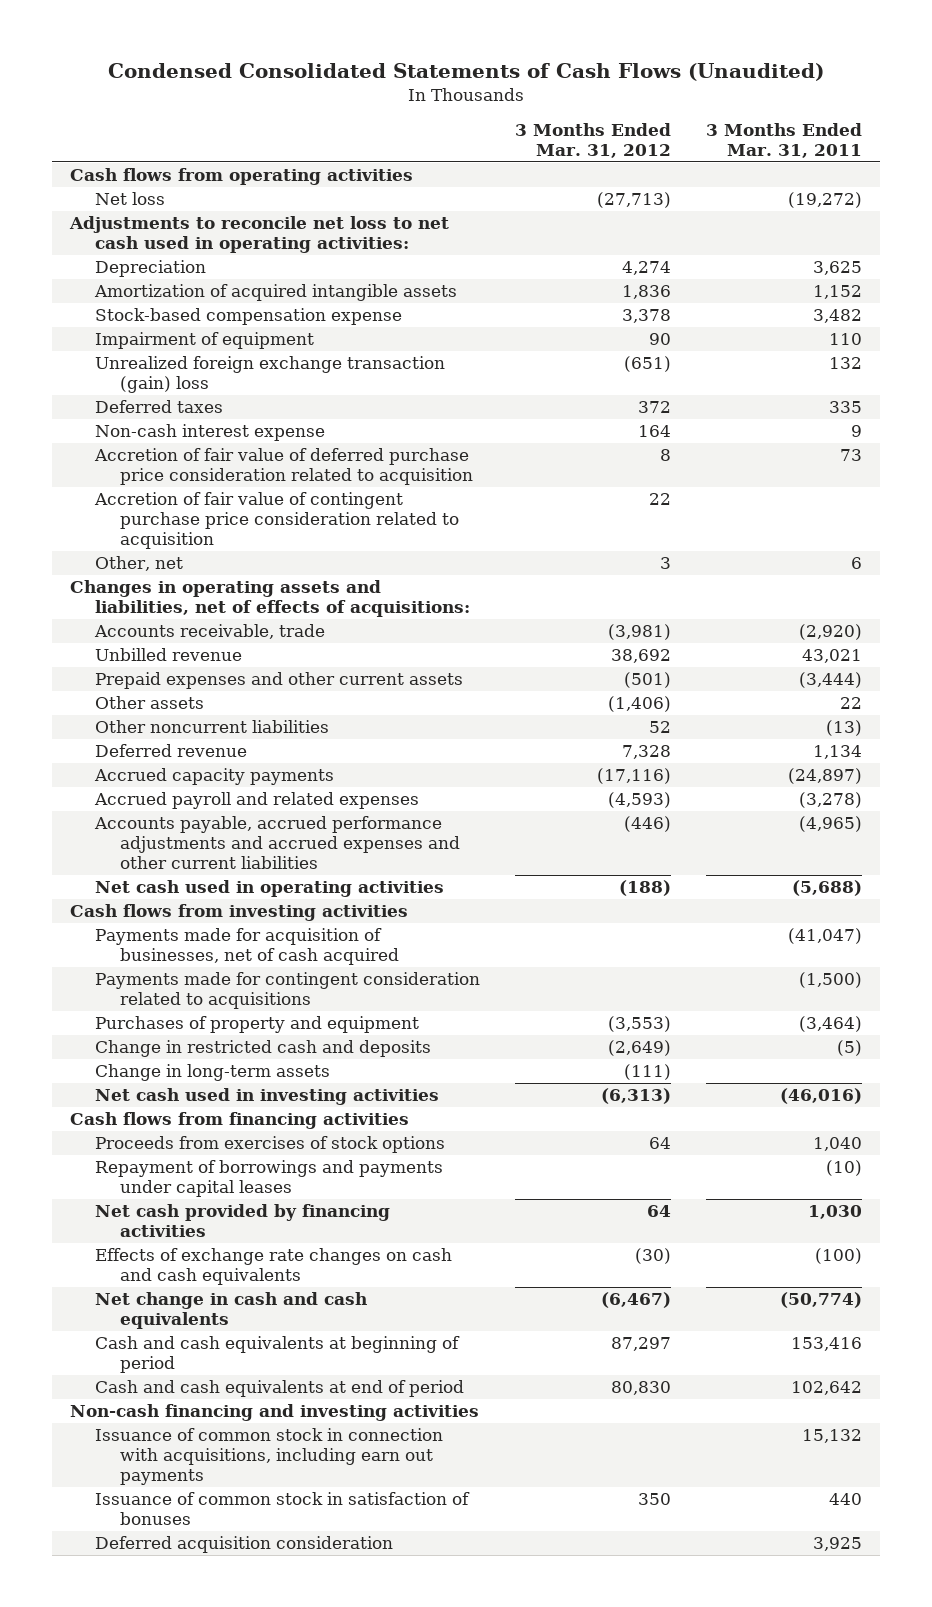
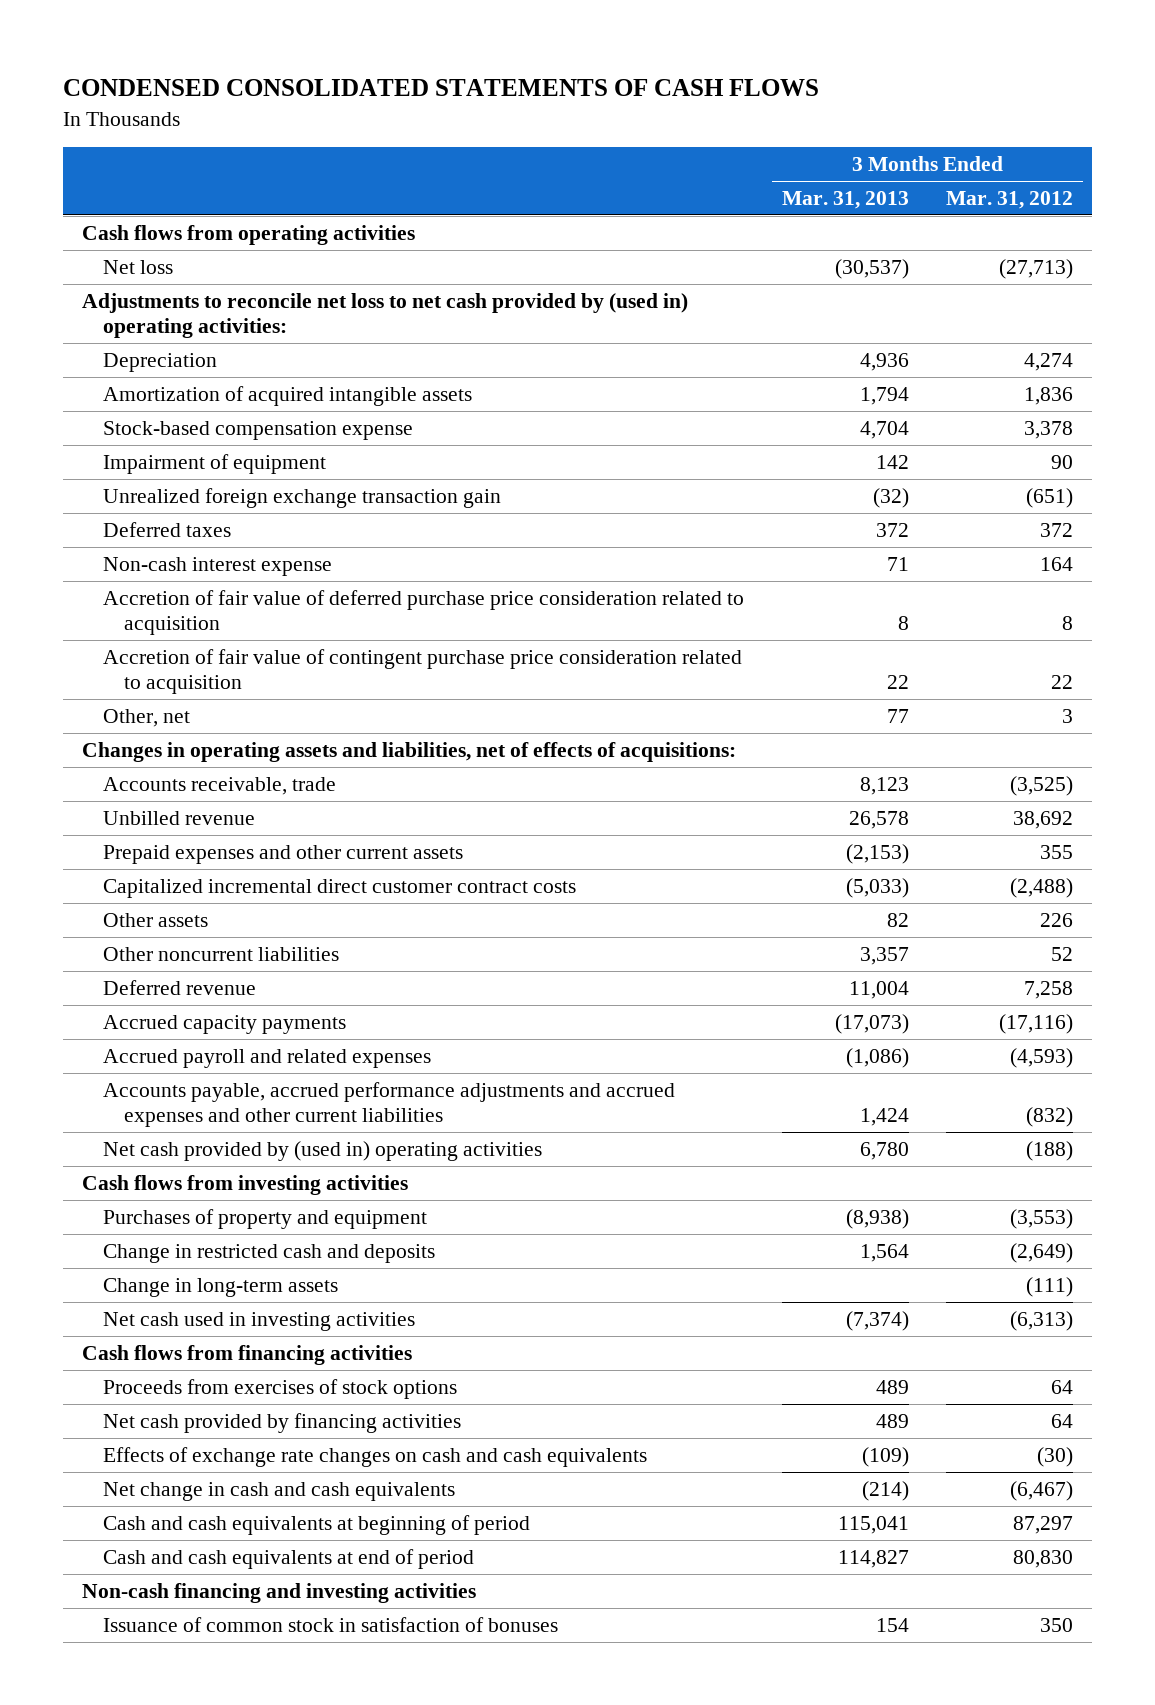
- Condensed Consolidated Statements of Cash Flows (Unaudited)
+ CONDENSED CONSOLIDATED STATEMENTS OF CASH FLOWS
- | 3 Months Ended Mar. 31, 2012 | 3 Months Ended Mar. 31, 2011
+ | 3 Months Ended Mar. 31, 2013 | 3 Months Ended Mar. 31, 2012
- Adjustments to reconcile net loss to net cash used in operating activities:
+ Adjustments to reconcile net loss to net cash provided by (used in) operating activities:
- Unrealized foreign exchange transaction (gain) loss | (651) | 132
+ Unrealized foreign exchange transaction gain | (32) | (651)
- Accounts receivable, trade | (3,981) | (2,920)
+ Accounts receivable, trade | 8,123 | (3,525)
- Prepaid expenses and other current assets | (501) | (3,444)
- Other assets | (1,406) | 22
+ Prepaid expenses and other current assets | (2,153) | 355
+ Capitalized incremental direct customer contract costs | (5,033) | (2,488)
+ Other assets | 82 | 226
- Deferred revenue | 7,328 | 1,134
+ Deferred revenue | 11,004 | 7,258
- Accounts payable, accrued performance adjustments and accrued expenses and other current liabilities | (446) | (4,965)
- Net cash used in operating activities | (188) | (5,688)
+ Accounts payable, accrued performance adjustments and accrued expenses and other current liabilities | 1,424 | (832)
+ Net cash provided by (used in) operating activities | 6,780 | (188)
- Payments made for acquisition of businesses, net of cash acquired | | (41,047)
- Payments made for contingent consideration related to acquisitions | | (1,500)
- Repayment of borrowings and payments under capital leases | | (10)
- Issuance of common stock in connection with acquisitions, including earn out payments | | 15,132
- Deferred acquisition consideration | | 3,925

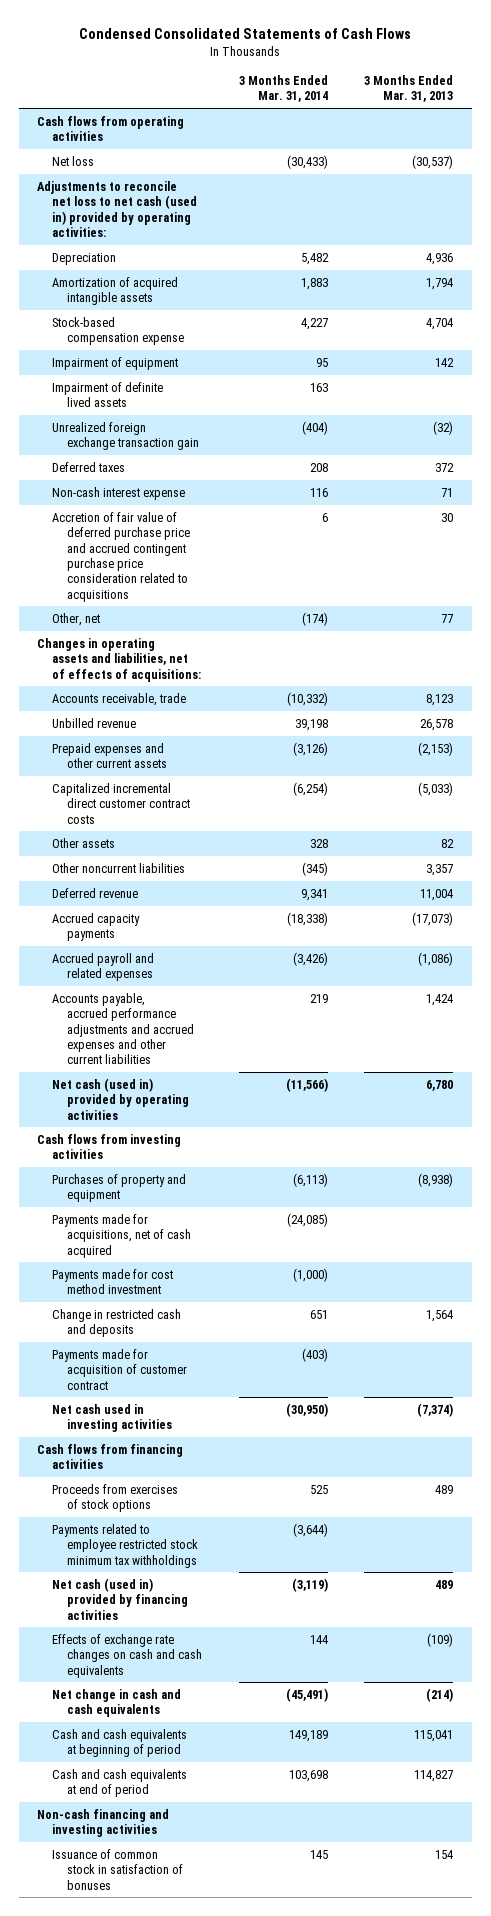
- CONDENSED CONSOLIDATED STATEMENTS OF CASH FLOWS
+ Condensed Consolidated Statements of Cash Flows
- | 3 Months Ended Mar. 31, 2013 | 3 Months Ended Mar. 31, 2012
+ | 3 Months Ended Mar. 31, 2014 | 3 Months Ended Mar. 31, 2013
- Adjustments to reconcile net loss to net cash provided by (used in) operating activities:
+ Adjustments to reconcile net loss to net cash (used in) provided by operating activities:
+ Impairment of definite lived assets | 163 |
- Accretion of fair value of deferred purchase price consideration related to acquisition | 8 | 8
- Accretion of fair value of contingent purchase price consideration related to acquisition | 22 | 22
+ Accretion of fair value of deferred purchase price and accrued contingent purchase price consideration related to acquisitions | 6 | 30
- Net cash provided by (used in) operating activities | 6,780 | (188)
+ Net cash (used in) provided by operating activities | (11,566) | 6,780
+ Payments made for acquisitions, net of cash acquired | (24,085) |
+ Payments made for cost method investment | (1,000) |
- Change in long-term assets | | (111)
+ Payments made for acquisition of customer contract | (403) |
- Net cash provided by financing activities | 489 | 64
+ Payments related to employee restricted stock minimum tax withholdings | (3,644) |
+ Net cash (used in) provided by financing activities | (3,119) | 489

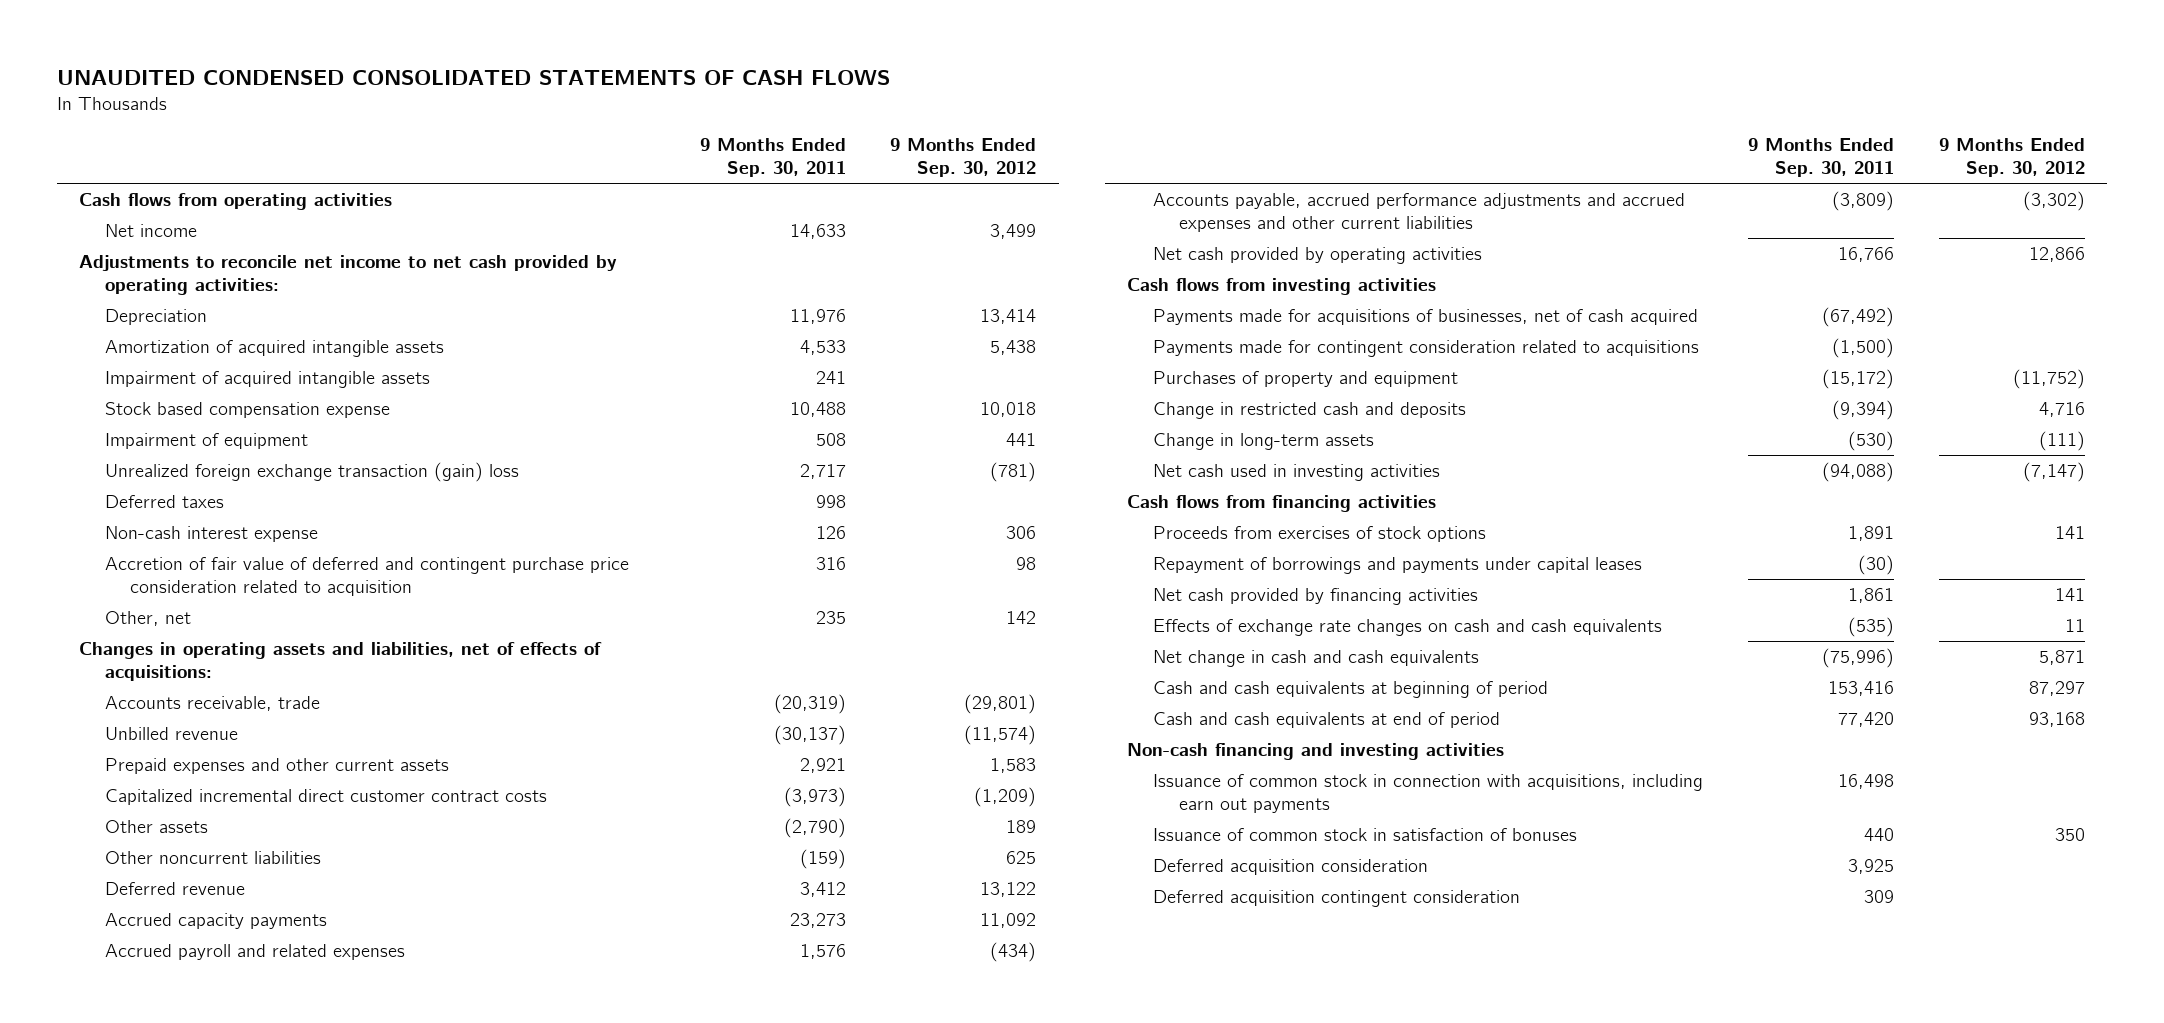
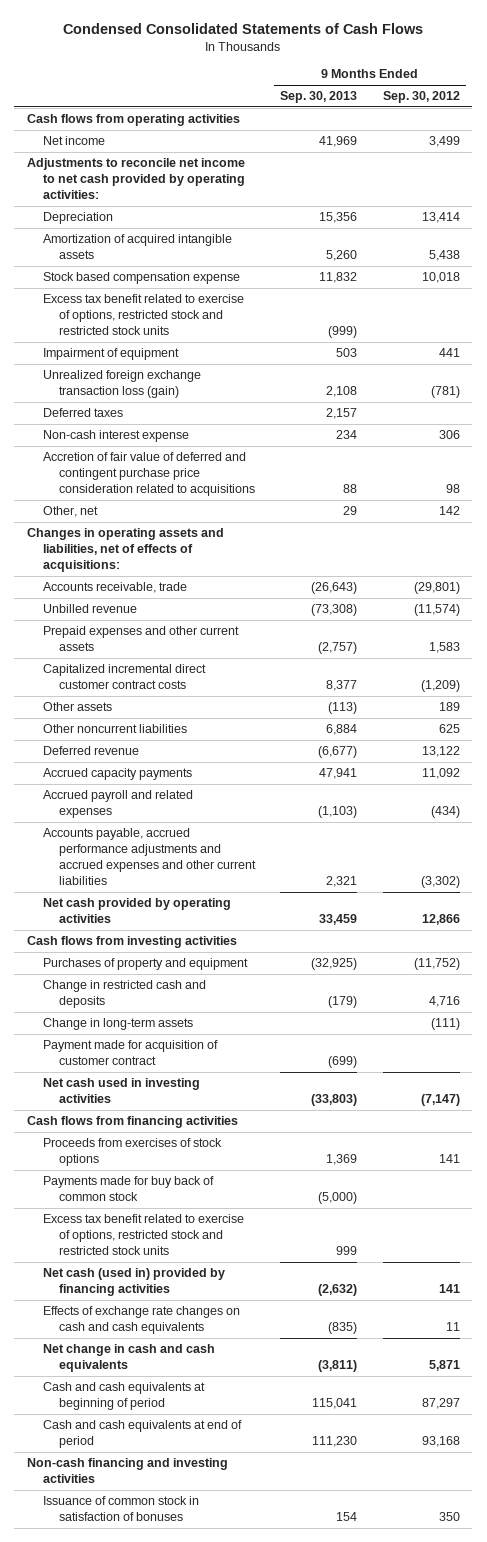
- UNAUDITED CONDENSED CONSOLIDATED STATEMENTS OF CASH FLOWS
+ Condensed Consolidated Statements of Cash Flows
- | 9 Months Ended Sep. 30, 2011 | 9 Months Ended Sep. 30, 2012
+ | 9 Months Ended Sep. 30, 2013 | 9 Months Ended Sep. 30, 2012
- Impairment of acquired intangible assets | 241 |
+ Excess tax benefit related to exercise of options, restricted stock and restricted stock units | (999) |
- Unrealized foreign exchange transaction (gain) loss | 2,717 | (781)
+ Unrealized foreign exchange transaction loss (gain) | 2,108 | (781)
- Accretion of fair value of deferred and contingent purchase price consideration related to acquisition | 316 | 98
+ Accretion of fair value of deferred and contingent purchase price consideration related to acquisitions | 88 | 98
- Payments made for acquisitions of businesses, net of cash acquired | (67,492) |
- Payments made for contingent consideration related to acquisitions | (1,500) |
+ Payment made for acquisition of customer contract | (699) |
- Repayment of borrowings and payments under capital leases | (30) |
- Net cash provided by financing activities | 1,861 | 141
+ Payments made for buy back of common stock | (5,000) |
+ Excess tax benefit related to exercise of options, restricted stock and restricted stock units | 999 |
+ Net cash (used in) provided by financing activities | (2,632) | 141
- Issuance of common stock in connection with acquisitions, including earn out payments | 16,498 |
- Deferred acquisition consideration | 3,925 |
- Deferred acquisition contingent consideration | 309 |

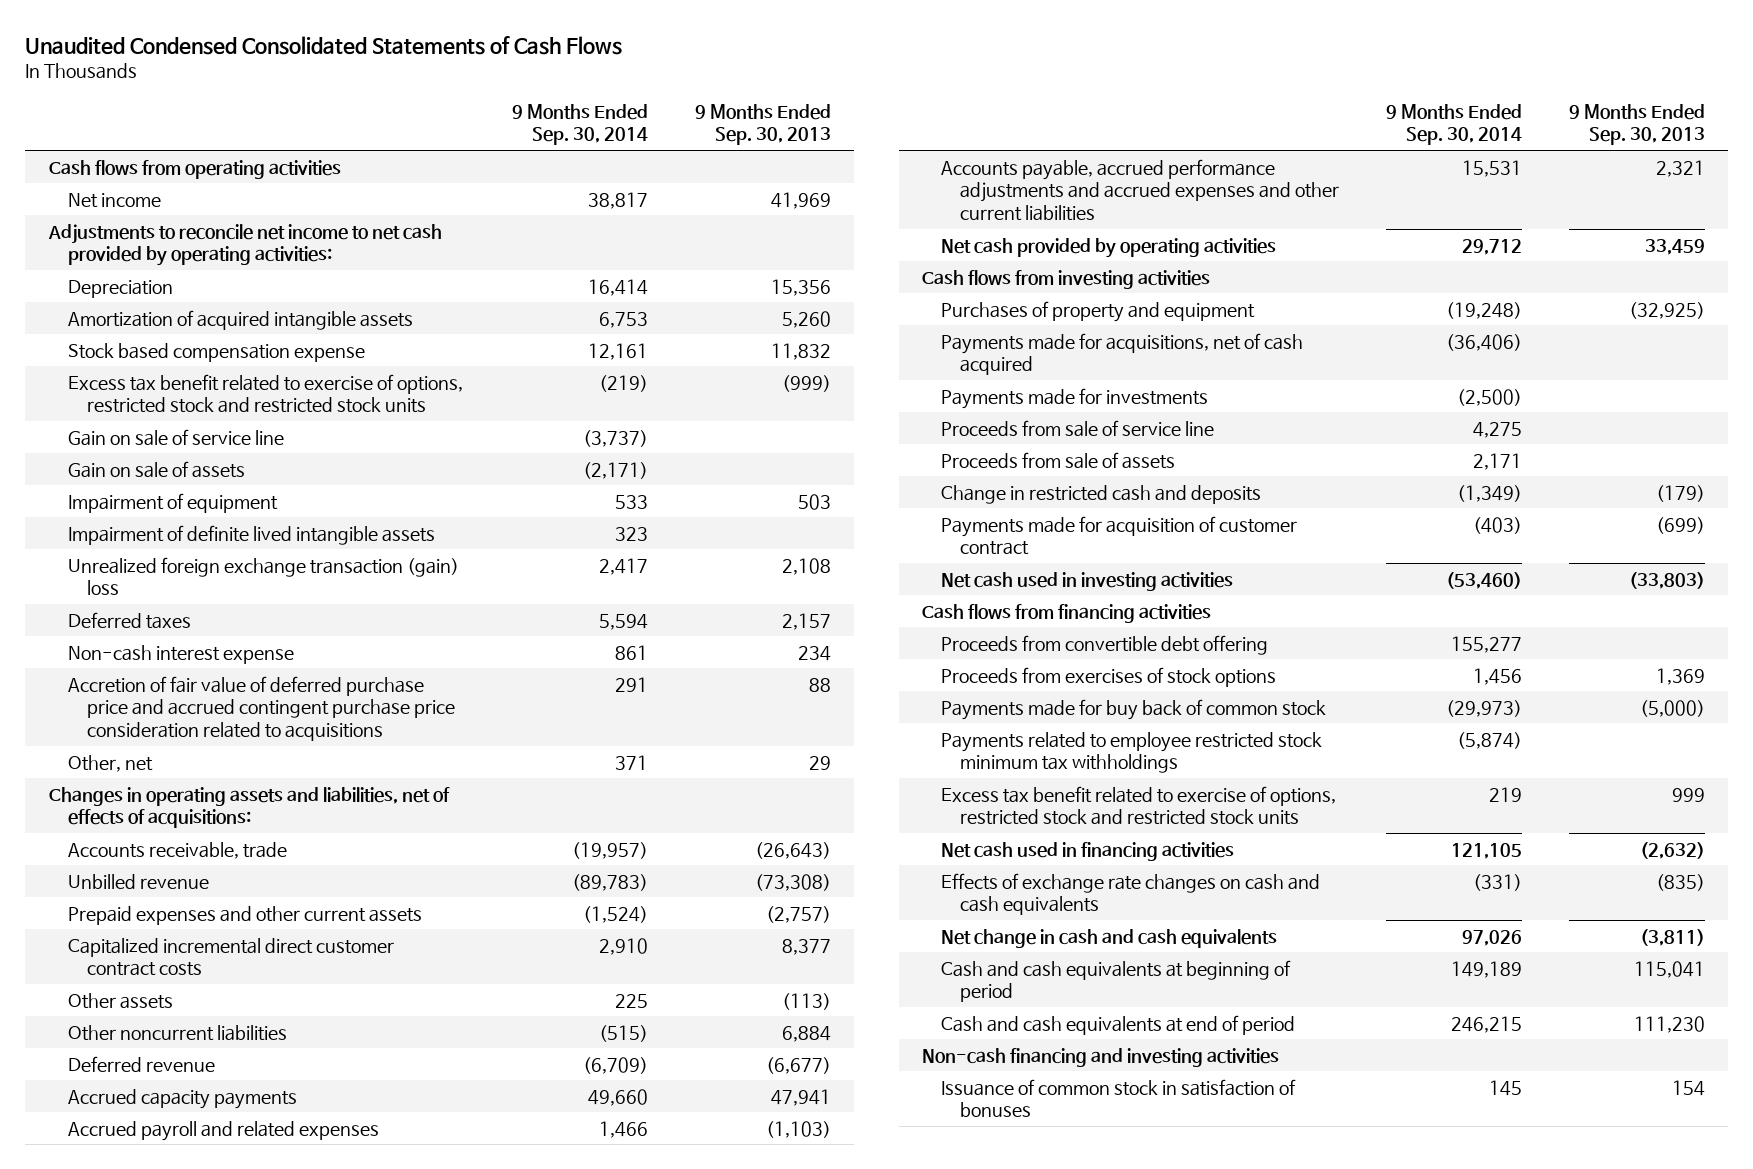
- Condensed Consolidated Statements of Cash Flows
+ Unaudited Condensed Consolidated Statements of Cash Flows
- | 9 Months Ended Sep. 30, 2013 | 9 Months Ended Sep. 30, 2012
+ | 9 Months Ended Sep. 30, 2014 | 9 Months Ended Sep. 30, 2013
+ Gain on sale of service line | (3,737) |
+ Gain on sale of assets | (2,171) |
- Unrealized foreign exchange transaction loss (gain) | 2,108 | (781)
+ Impairment of definite lived intangible assets | 323 |
+ Unrealized foreign exchange transaction (gain) loss | 2,417 | 2,108
- Accretion of fair value of deferred and contingent purchase price consideration related to acquisitions | 88 | 98
+ Accretion of fair value of deferred purchase price and accrued contingent purchase price consideration related to acquisitions | 291 | 88
+ Payments made for acquisitions, net of cash acquired | (36,406) |
+ Payments made for investments | (2,500) |
+ Proceeds from sale of service line | 4,275 |
+ Proceeds from sale of assets | 2,171 |
- Change in long-term assets | | (111)
- Payment made for acquisition of customer contract | (699) |
+ Payments made for acquisition of customer contract | (403) | (699)
+ Proceeds from convertible debt offering | 155,277 |
+ Payments related to employee restricted stock minimum tax withholdings | (5,874) |
- Net cash (used in) provided by financing activities | (2,632) | 141
+ Net cash used in financing activities | 121,105 | (2,632)

